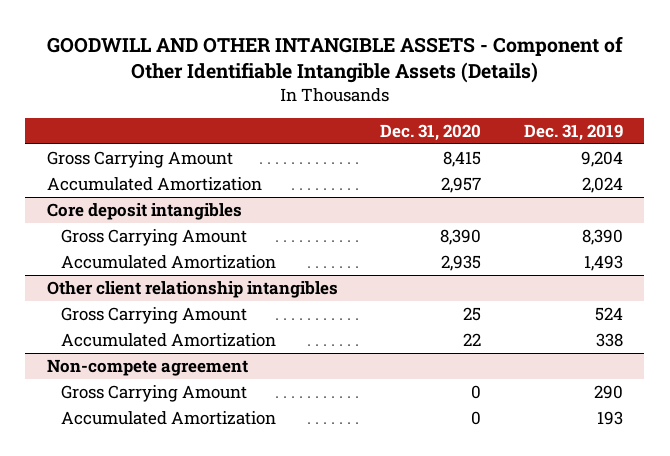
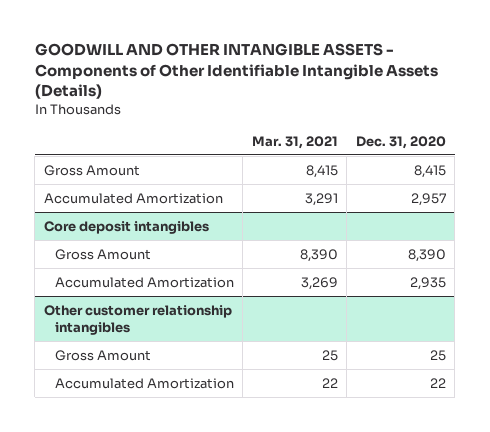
- GOODWILL AND OTHER INTANGIBLE ASSETS - Component of Other Identifiable Intangible Assets (Details)
+ GOODWILL AND OTHER INTANGIBLE ASSETS - Components of Other Identifiable Intangible Assets (Details)
- | Dec. 31, 2020 | Dec. 31, 2019
+ | Mar. 31, 2021 | Dec. 31, 2020
- Gross Carrying Amount | 8,415 | 9,204
+ Gross Amount | 8,415 | 8,415
@ Core deposit intangibles
- Gross Carrying Amount | 8,390 | 8,390
+ Gross Amount | 8,390 | 8,390
- Other client relationship intangibles
- Gross Carrying Amount | 25 | 524
+ Other customer relationship intangibles
+ Gross Amount | 25 | 25
- Non-compete agreement
- Gross Carrying Amount | 0 | 290
- Accumulated Amortization | 0 | 193

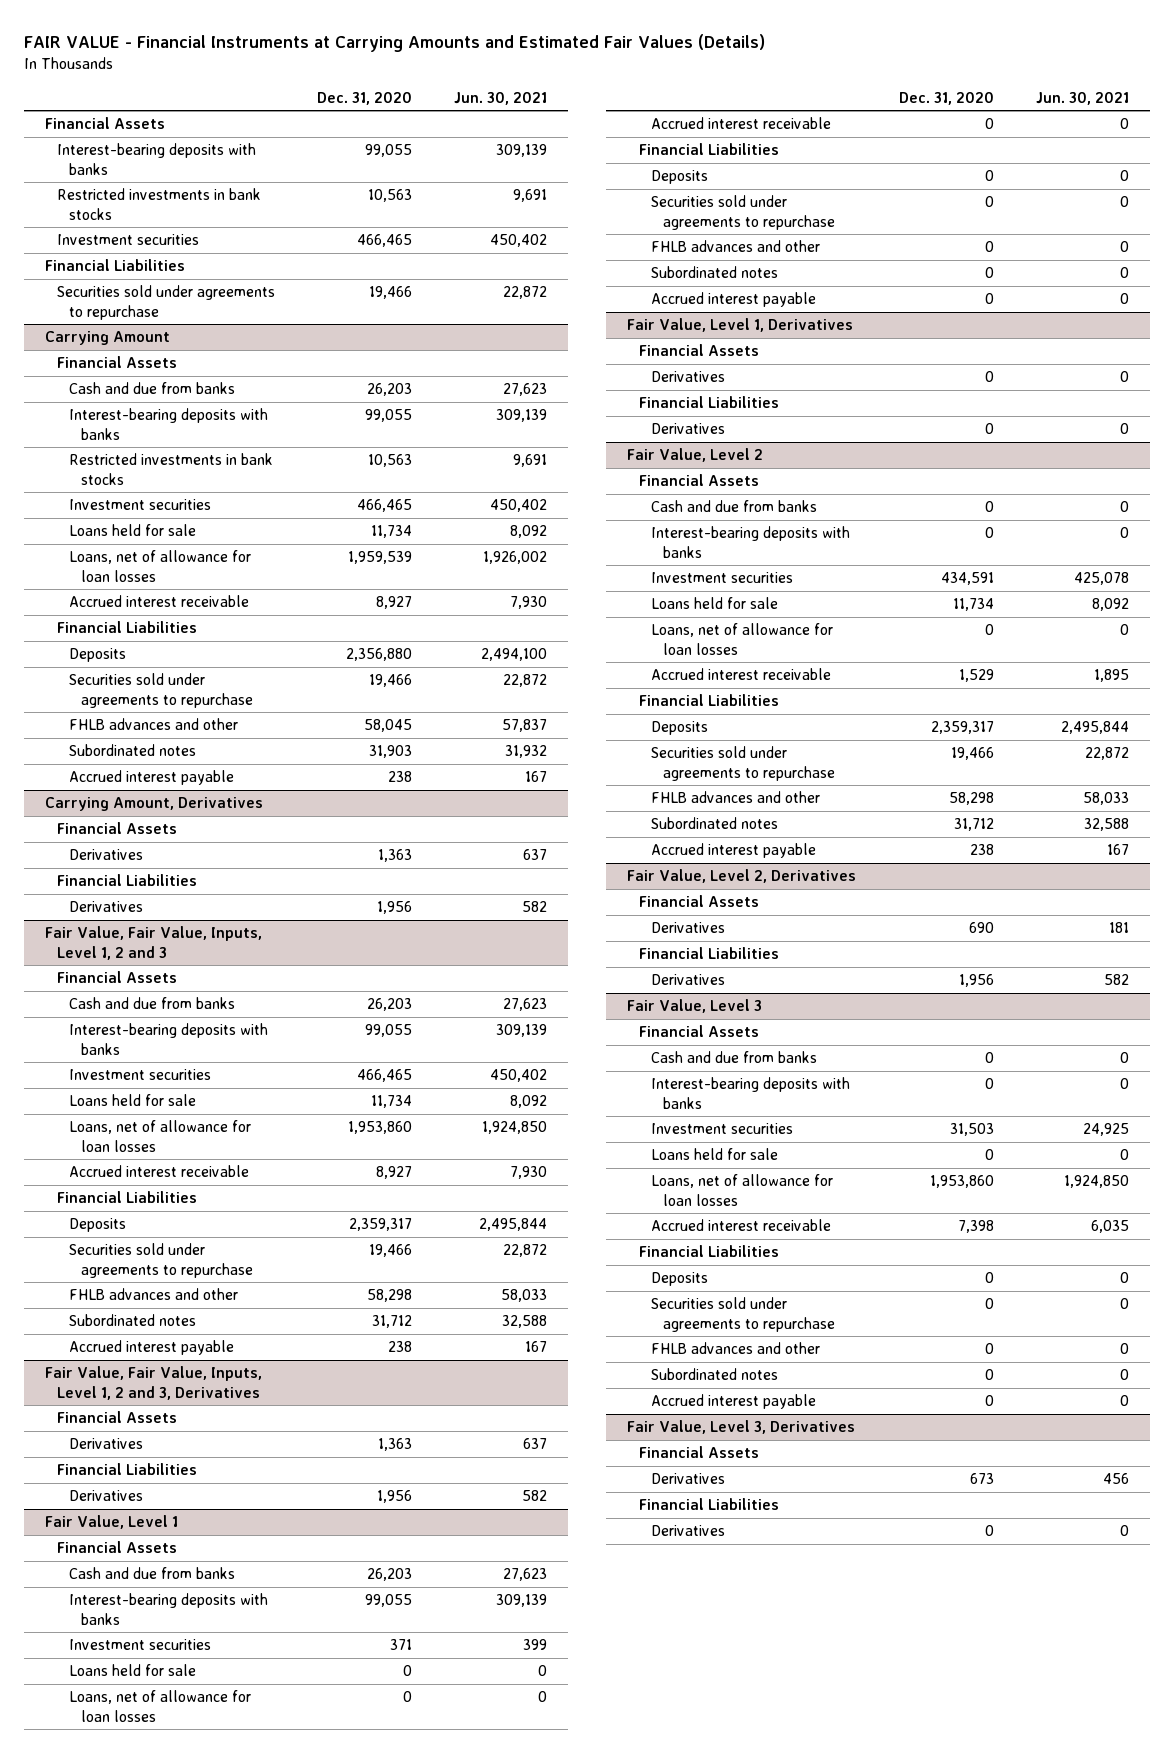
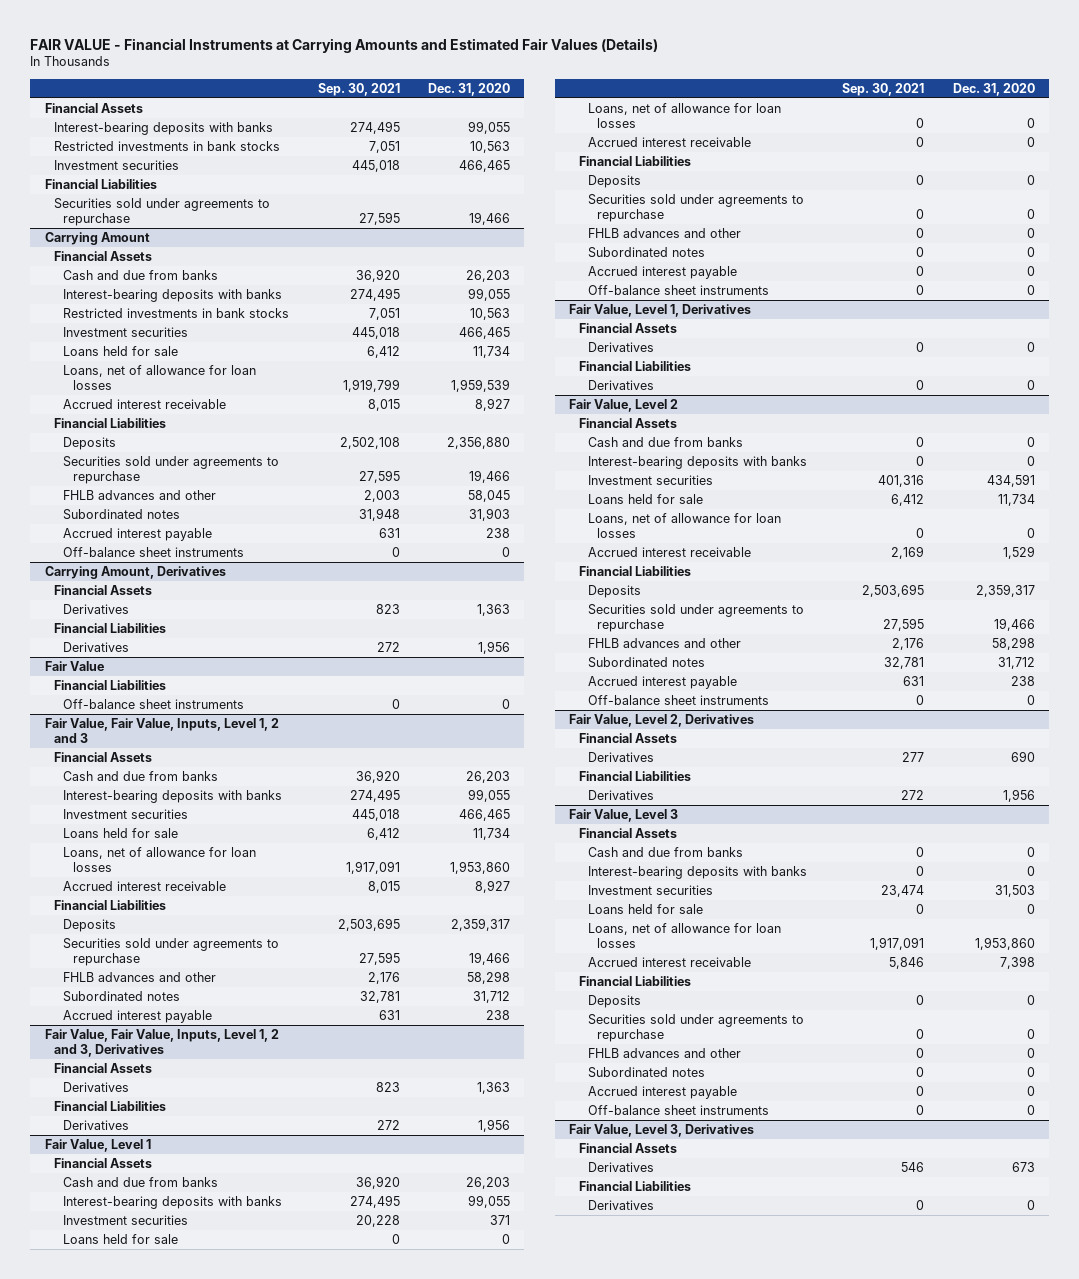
- | Dec. 31, 2020 | Jun. 30, 2021
+ | Sep. 30, 2021 | Dec. 31, 2020
@ Carrying Amount
+ Off-balance sheet instruments | 0 | 0
+ Fair Value
+ Financial Liabilities
+ Off-balance sheet instruments | 0 | 0
@ Fair Value, Level 1
+ Off-balance sheet instruments | 0 | 0
@ Fair Value, Level 2
+ Off-balance sheet instruments | 0 | 0
@ Fair Value, Level 3
+ Off-balance sheet instruments | 0 | 0

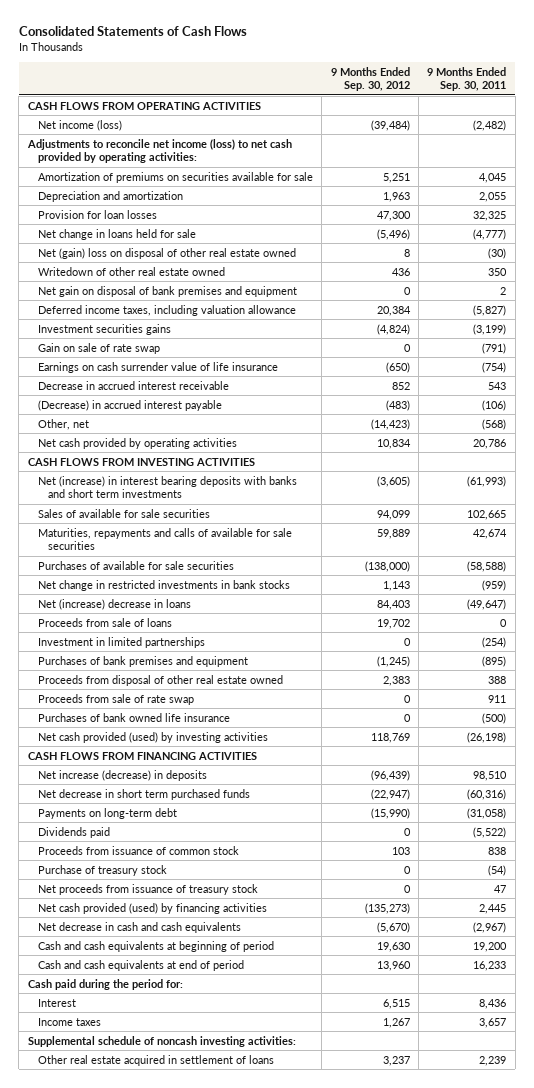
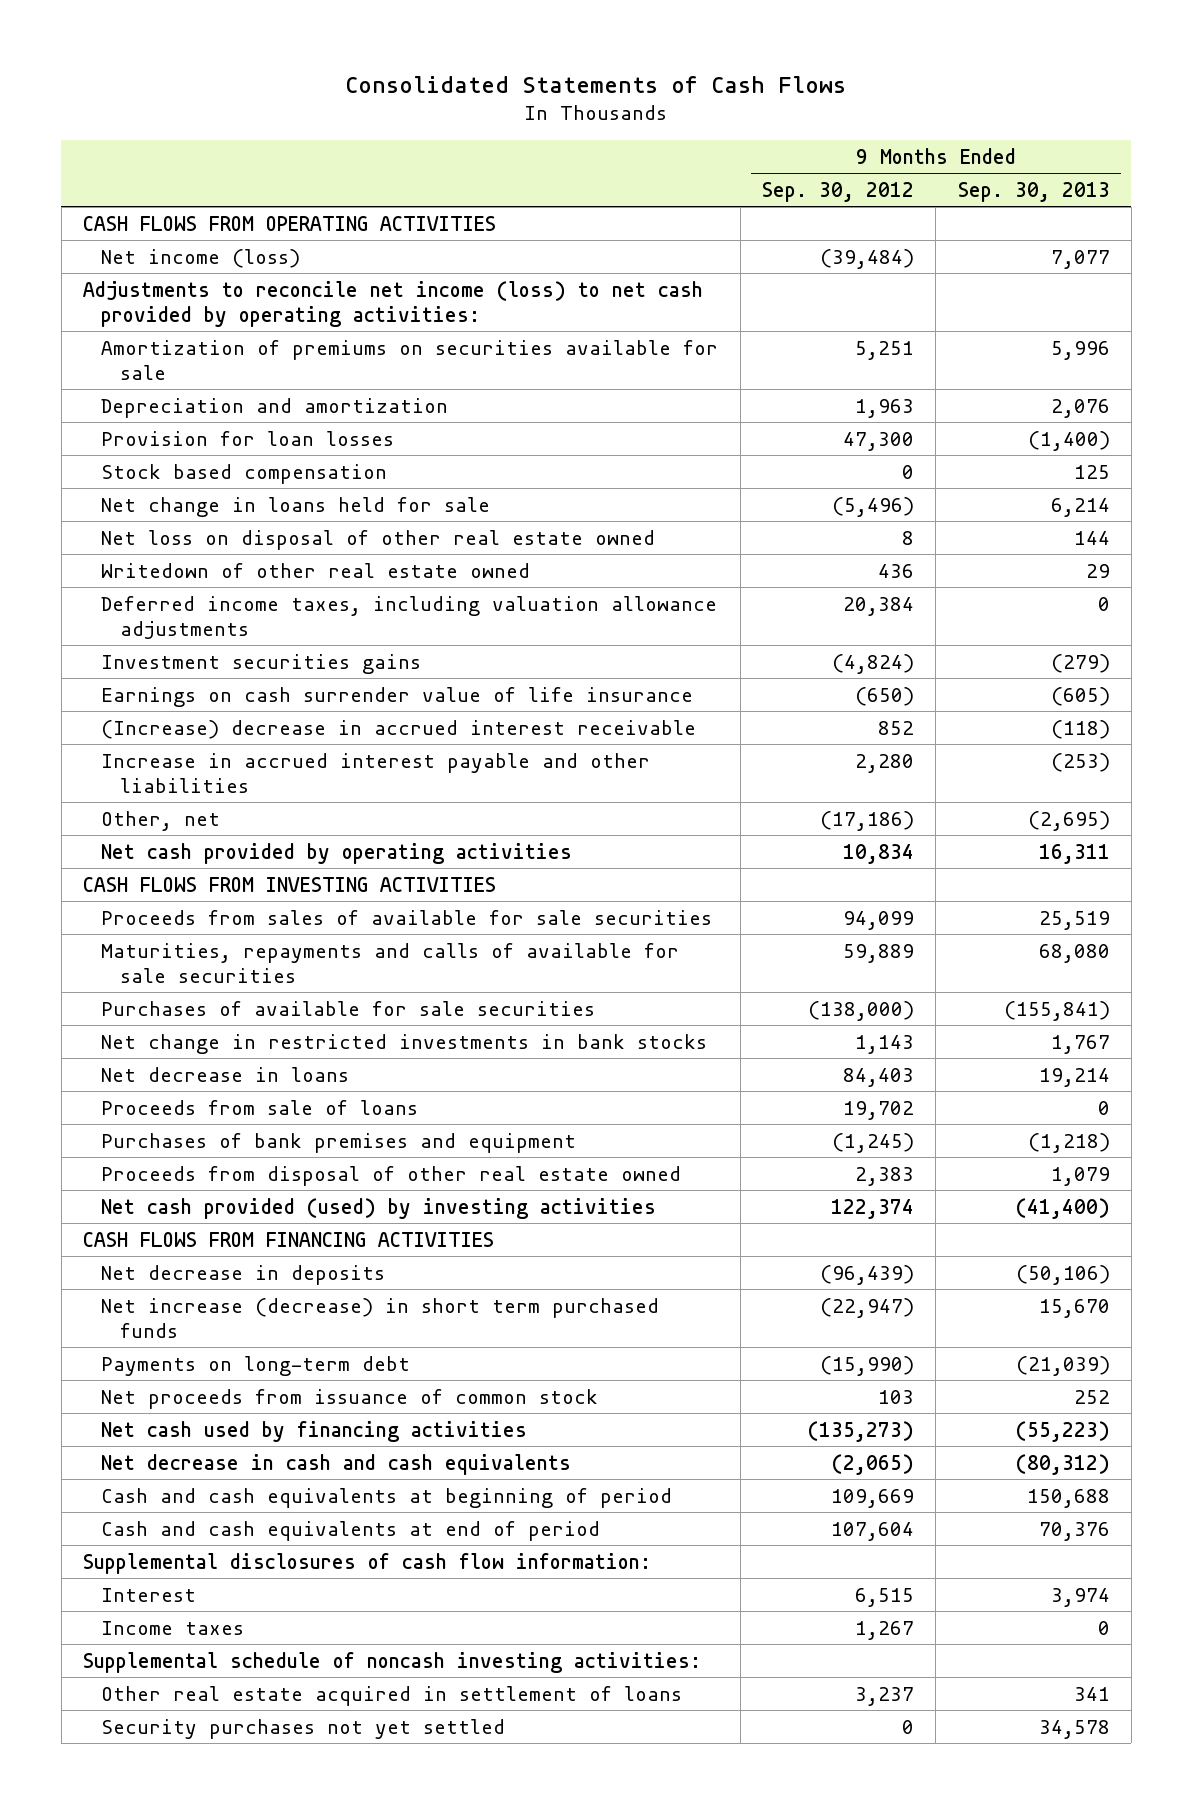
- | 9 Months Ended Sep. 30, 2012 | 9 Months Ended Sep. 30, 2011
+ | 9 Months Ended Sep. 30, 2012 | 9 Months Ended Sep. 30, 2013
+ Stock based compensation | 0 | 125
- Net (gain) loss on disposal of other real estate owned | 8 | (30)
+ Net loss on disposal of other real estate owned | 8 | 144
- Net gain on disposal of bank premises and equipment | 0 | 2
- Deferred income taxes, including valuation allowance | 20,384 | (5,827)
+ Deferred income taxes, including valuation allowance adjustments | 20,384 | 0
- Gain on sale of rate swap | 0 | (791)
- Decrease in accrued interest receivable | 852 | 543
- (Decrease) in accrued interest payable | (483) | (106)
- Other, net | (14,423) | (568)
+ (Increase) decrease in accrued interest receivable | 852 | (118)
+ Increase in accrued interest payable and other liabilities | 2,280 | (253)
+ Other, net | (17,186) | (2,695)
- Net (increase) in interest bearing deposits with banks and short term investments | (3,605) | (61,993)
- Sales of available for sale securities | 94,099 | 102,665
+ Proceeds from sales of available for sale securities | 94,099 | 25,519
- Net (increase) decrease in loans | 84,403 | (49,647)
+ Net decrease in loans | 84,403 | 19,214
- Investment in limited partnerships | 0 | (254)
- Proceeds from sale of rate swap | 0 | 911
- Purchases of bank owned life insurance | 0 | (500)
- Net cash provided (used) by investing activities | 118,769 | (26,198)
+ Net cash provided (used) by investing activities | 122,374 | (41,400)
- Net increase (decrease) in deposits | (96,439) | 98,510
- Net decrease in short term purchased funds | (22,947) | (60,316)
+ Net decrease in deposits | (96,439) | (50,106)
+ Net increase (decrease) in short term purchased funds | (22,947) | 15,670
- Dividends paid | 0 | (5,522)
- Proceeds from issuance of common stock | 103 | 838
- Purchase of treasury stock | 0 | (54)
- Net proceeds from issuance of treasury stock | 0 | 47
- Net cash provided (used) by financing activities | (135,273) | 2,445
- Net decrease in cash and cash equivalents | (5,670) | (2,967)
- Cash and cash equivalents at beginning of period | 19,630 | 19,200
- Cash and cash equivalents at end of period | 13,960 | 16,233
- Cash paid during the period for:
+ Net proceeds from issuance of common stock | 103 | 252
+ Net cash used by financing activities | (135,273) | (55,223)
+ Net decrease in cash and cash equivalents | (2,065) | (80,312)
+ Cash and cash equivalents at beginning of period | 109,669 | 150,688
+ Cash and cash equivalents at end of period | 107,604 | 70,376
+ Supplemental disclosures of cash flow information:
+ Security purchases not yet settled | 0 | 34,578

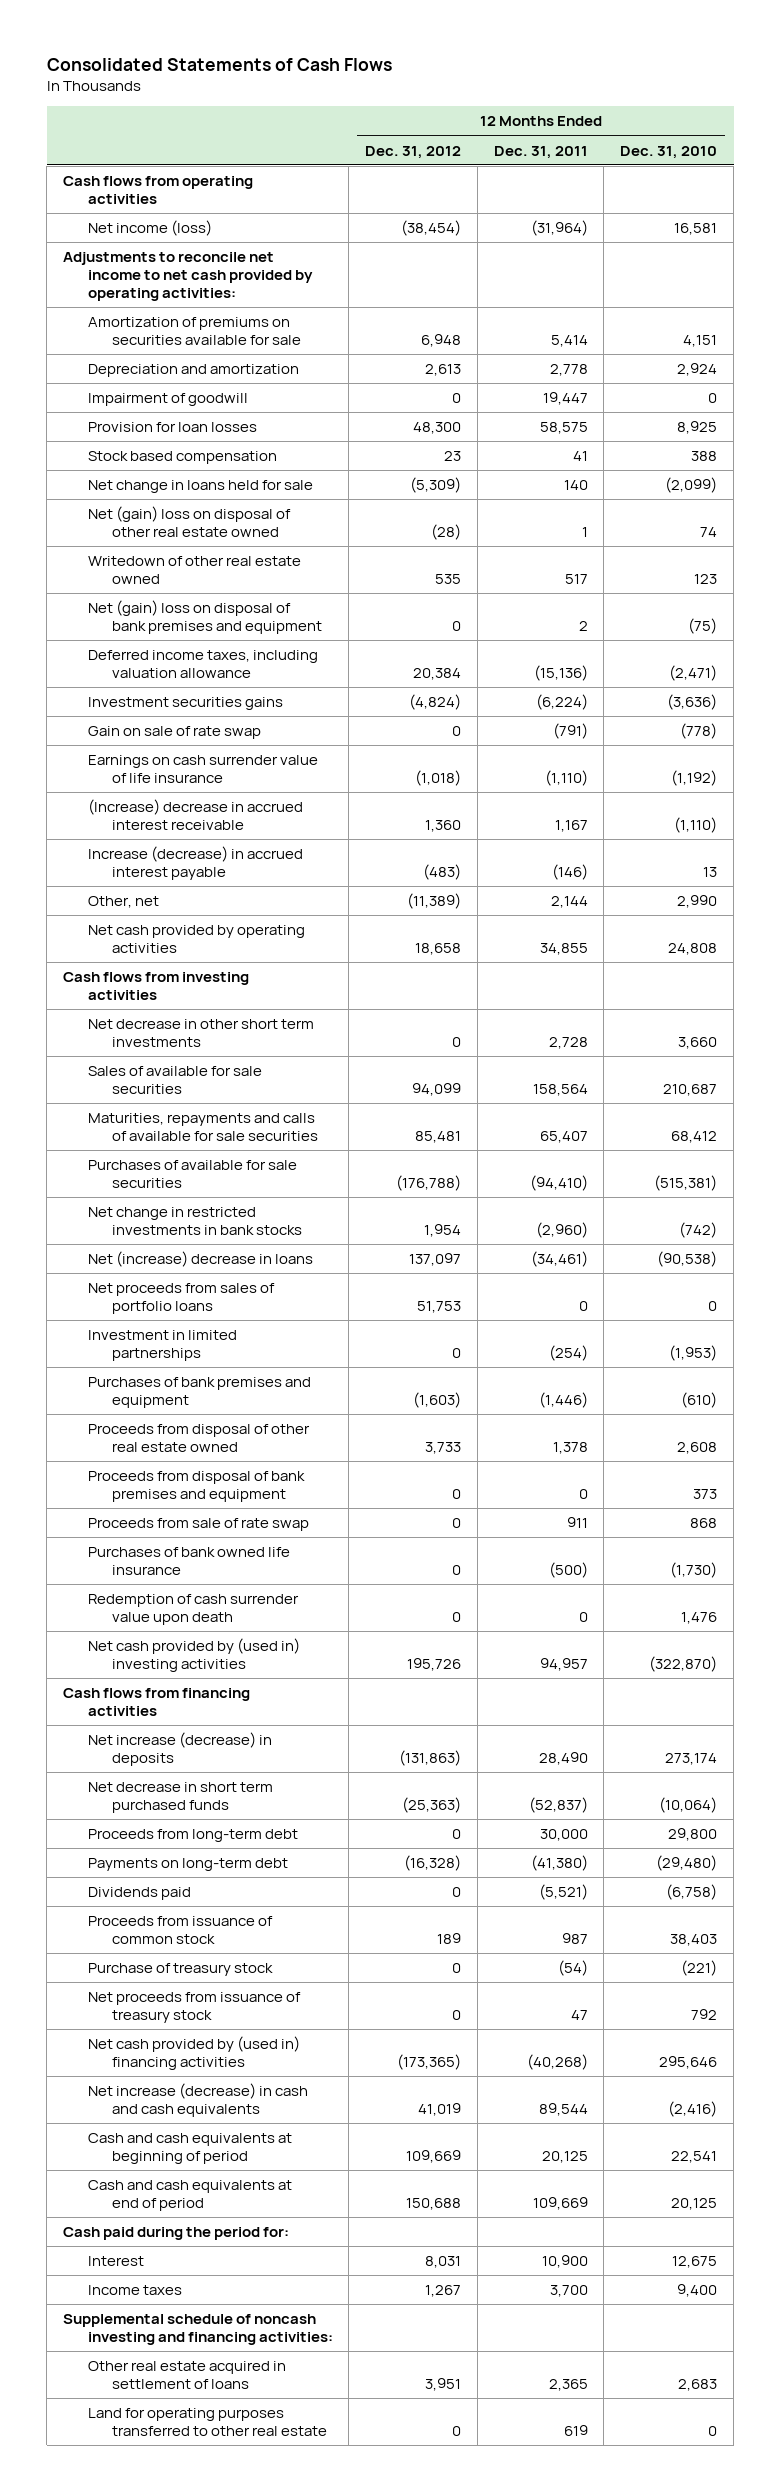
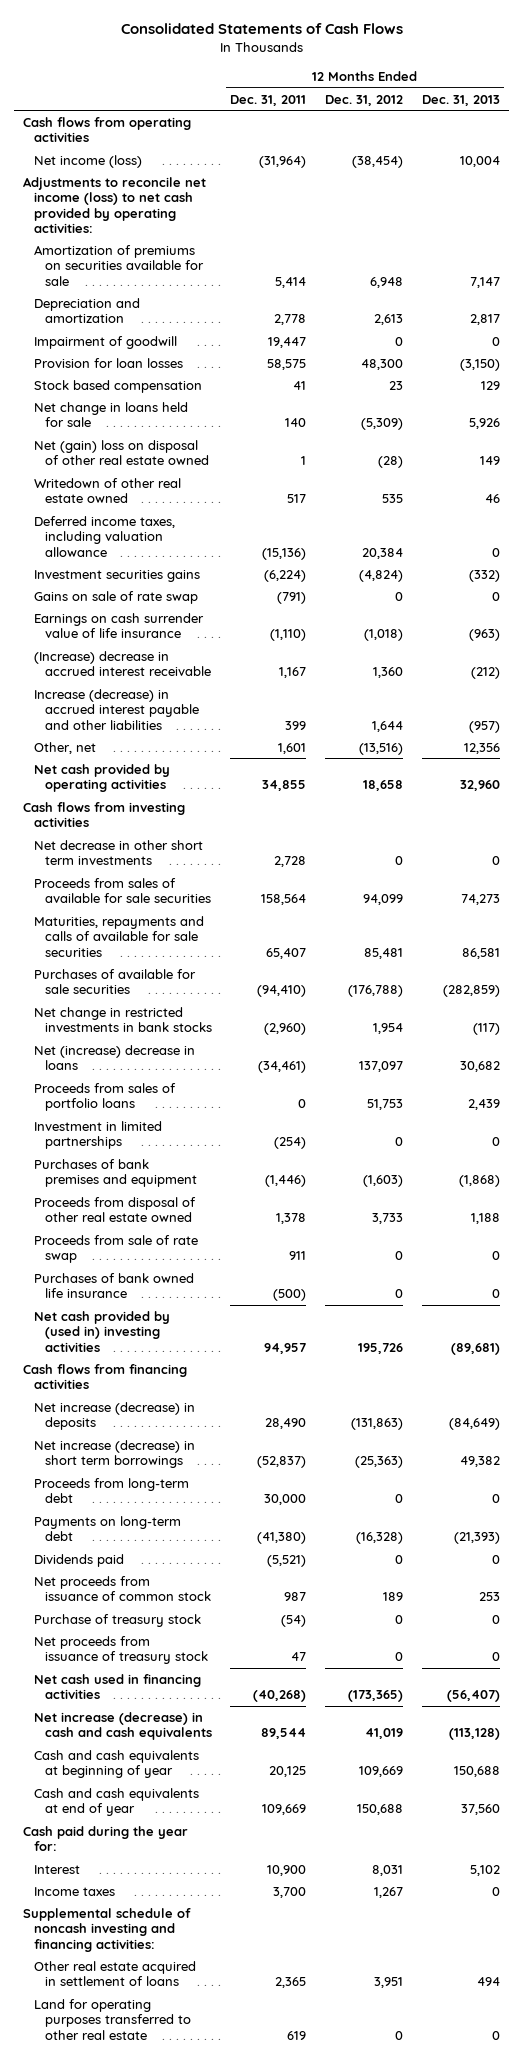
- | 12 Months Ended Dec. 31, 2012 | 12 Months Ended Dec. 31, 2011 | 12 Months Ended Dec. 31, 2010
+ | 12 Months Ended Dec. 31, 2011 | 12 Months Ended Dec. 31, 2012 | 12 Months Ended Dec. 31, 2013
- Adjustments to reconcile net income to net cash provided by operating activities:
+ Adjustments to reconcile net income (loss) to net cash provided by operating activities:
- Net (gain) loss on disposal of bank premises and equipment | 0 | 2 | (75)
- Gain on sale of rate swap | 0 | (791) | (778)
+ Gains on sale of rate swap | (791) | 0 | 0
- Increase (decrease) in accrued interest payable | (483) | (146) | 13
- Other, net | (11,389) | 2,144 | 2,990
+ Increase (decrease) in accrued interest payable and other liabilities | 399 | 1,644 | (957)
+ Other, net | 1,601 | (13,516) | 12,356
- Sales of available for sale securities | 94,099 | 158,564 | 210,687
+ Proceeds from sales of available for sale securities | 158,564 | 94,099 | 74,273
- Net proceeds from sales of portfolio loans | 51,753 | 0 | 0
+ Proceeds from sales of portfolio loans | 0 | 51,753 | 2,439
- Proceeds from disposal of bank premises and equipment | 0 | 0 | 373
- Redemption of cash surrender value upon death | 0 | 0 | 1,476
- Net decrease in short term purchased funds | (25,363) | (52,837) | (10,064)
+ Net increase (decrease) in short term borrowings | (52,837) | (25,363) | 49,382
- Proceeds from issuance of common stock | 189 | 987 | 38,403
+ Net proceeds from issuance of common stock | 987 | 189 | 253
- Net cash provided by (used in) financing activities | (173,365) | (40,268) | 295,646
+ Net cash used in financing activities | (40,268) | (173,365) | (56,407)
- Cash and cash equivalents at beginning of period | 109,669 | 20,125 | 22,541
- Cash and cash equivalents at end of period | 150,688 | 109,669 | 20,125
- Cash paid during the period for:
+ Cash and cash equivalents at beginning of year | 20,125 | 109,669 | 150,688
+ Cash and cash equivalents at end of year | 109,669 | 150,688 | 37,560
+ Cash paid during the year for:

